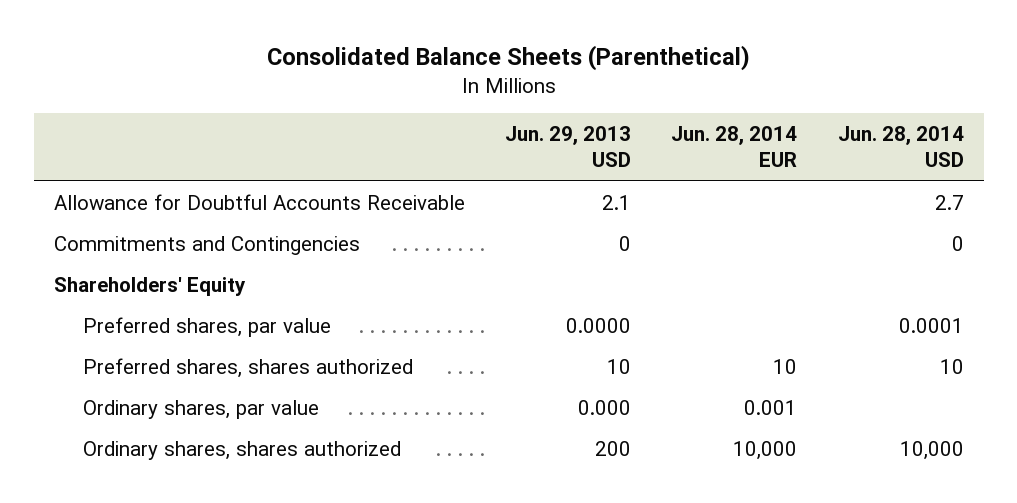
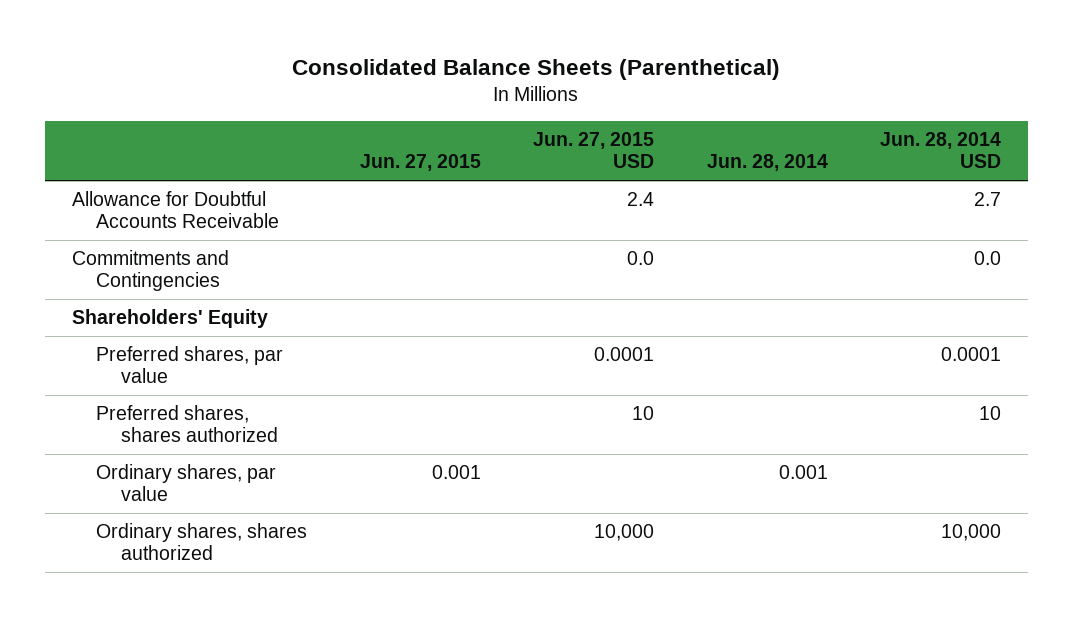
- | Jun. 29, 2013 USD | Jun. 28, 2014 EUR | Jun. 28, 2014 USD
+ | Jun. 27, 2015 | Jun. 27, 2015 USD | Jun. 28, 2014 | Jun. 28, 2014 USD
- Commitments and Contingencies | 0 | | 0
+ Commitments and Contingencies | | 0.0 | | 0.0

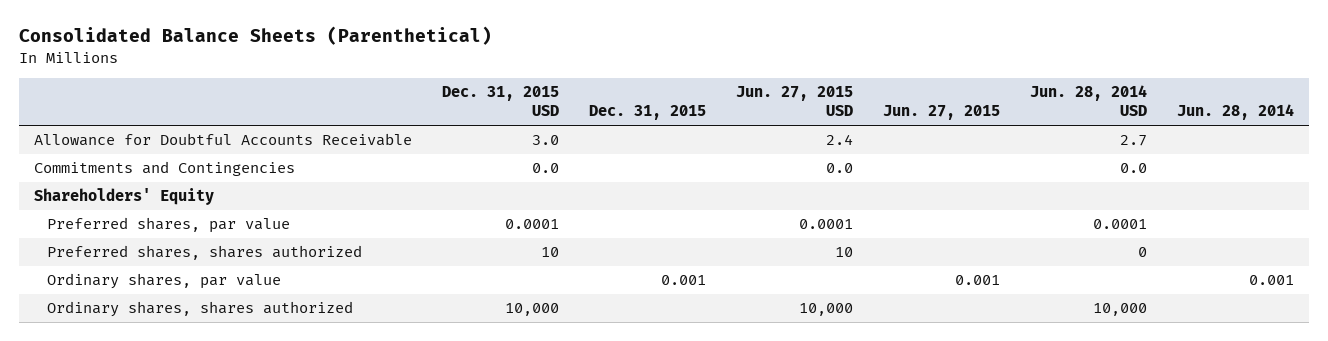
- | Jun. 27, 2015 | Jun. 27, 2015 USD | Jun. 28, 2014 | Jun. 28, 2014 USD
+ | Dec. 31, 2015 USD | Dec. 31, 2015 | Jun. 27, 2015 USD | Jun. 27, 2015 | Jun. 28, 2014 USD | Jun. 28, 2014
- Preferred shares, shares authorized | | 10 | | 10
+ Preferred shares, shares authorized | 10 | | 10 | | 0 |

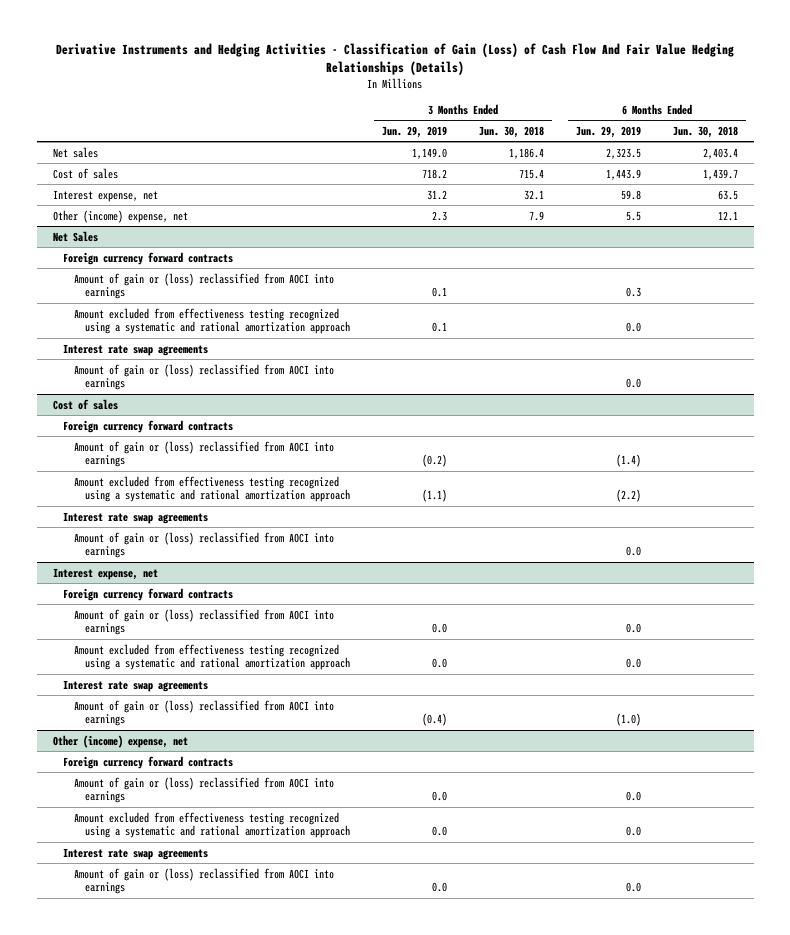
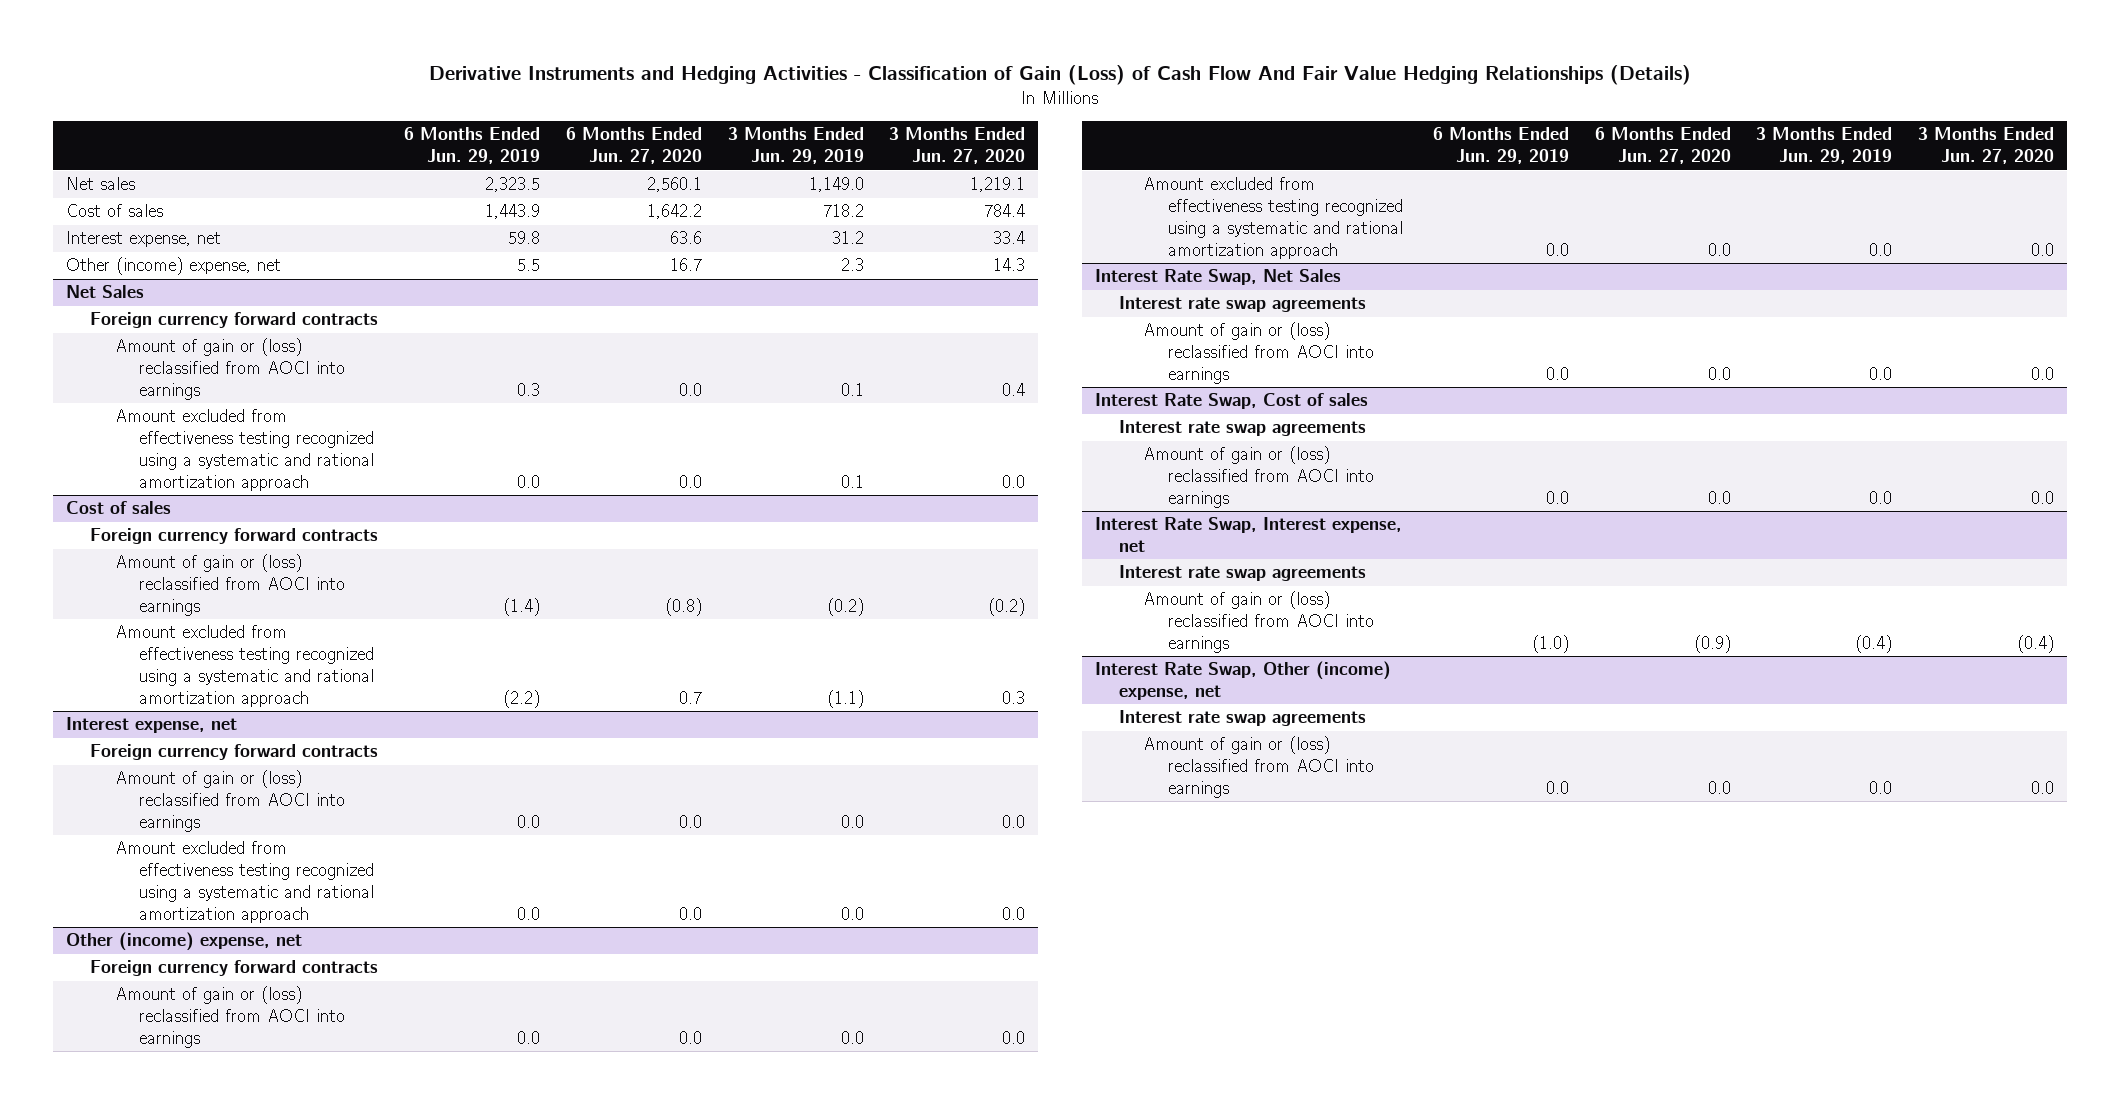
- | 3 Months Ended Jun. 29, 2019 | 3 Months Ended Jun. 30, 2018 | 6 Months Ended Jun. 29, 2019 | 6 Months Ended Jun. 30, 2018
+ | 6 Months Ended Jun. 29, 2019 | 6 Months Ended Jun. 27, 2020 | 3 Months Ended Jun. 29, 2019 | 3 Months Ended Jun. 27, 2020
@ Net Sales
- Interest rate swap agreements
- Amount of gain or (loss) reclassified from AOCI into earnings | | | 0.0 |
@ Cost of sales
- Interest rate swap agreements
- Amount of gain or (loss) reclassified from AOCI into earnings | | | 0.0 |
@ Interest expense, net
- Interest rate swap agreements
- Amount of gain or (loss) reclassified from AOCI into earnings | (0.4) | | (1.0) |
+ Interest Rate Swap, Net Sales
+ Interest Rate Swap, Cost of sales
+ Interest rate swap agreements
+ Amount of gain or (loss) reclassified from AOCI into earnings | 0.0 | 0.0 | 0.0 | 0.0
+ Interest Rate Swap, Interest expense, net
+ Interest rate swap agreements
+ Amount of gain or (loss) reclassified from AOCI into earnings | (1.0) | (0.9) | (0.4) | (0.4)
+ Interest Rate Swap, Other (income) expense, net
+ Interest rate swap agreements
+ Amount of gain or (loss) reclassified from AOCI into earnings | 0.0 | 0.0 | 0.0 | 0.0

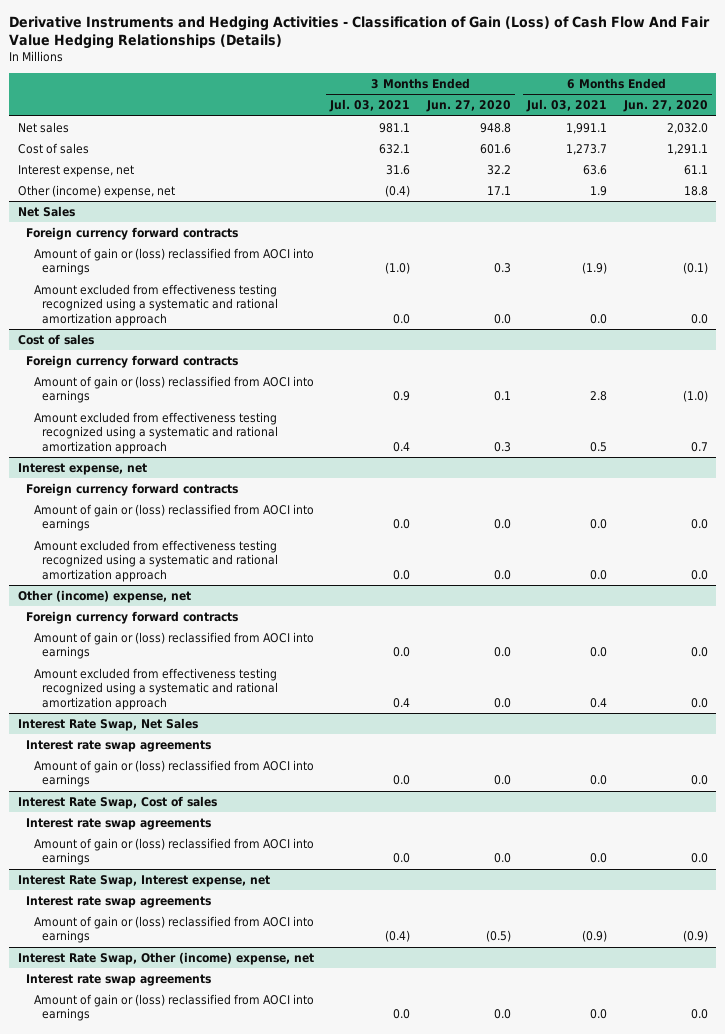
- | 6 Months Ended Jun. 29, 2019 | 6 Months Ended Jun. 27, 2020 | 3 Months Ended Jun. 29, 2019 | 3 Months Ended Jun. 27, 2020
+ | 3 Months Ended Jul. 03, 2021 | 3 Months Ended Jun. 27, 2020 | 6 Months Ended Jul. 03, 2021 | 6 Months Ended Jun. 27, 2020
- Net sales | 2,323.5 | 2,560.1 | 1,149.0 | 1,219.1
- Cost of sales | 1,443.9 | 1,642.2 | 718.2 | 784.4
- Interest expense, net | 59.8 | 63.6 | 31.2 | 33.4
- Other (income) expense, net | 5.5 | 16.7 | 2.3 | 14.3
+ Net sales | 981.1 | 948.8 | 1,991.1 | 2,032.0
+ Cost of sales | 632.1 | 601.6 | 1,273.7 | 1,291.1
+ Interest expense, net | 31.6 | 32.2 | 63.6 | 61.1
+ Other (income) expense, net | (0.4) | 17.1 | 1.9 | 18.8
@ Net Sales
- Amount of gain or (loss) reclassified from AOCI into earnings | 0.3 | 0.0 | 0.1 | 0.4
+ Amount of gain or (loss) reclassified from AOCI into earnings | (1.0) | 0.3 | (1.9) | (0.1)
@ Cost of sales
- Amount of gain or (loss) reclassified from AOCI into earnings | (1.4) | (0.8) | (0.2) | (0.2)
+ Amount of gain or (loss) reclassified from AOCI into earnings | 0.9 | 0.1 | 2.8 | (1.0)
@ Interest Rate Swap, Interest expense, net
- Amount of gain or (loss) reclassified from AOCI into earnings | (1.0) | (0.9) | (0.4) | (0.4)
+ Amount of gain or (loss) reclassified from AOCI into earnings | (0.4) | (0.5) | (0.9) | (0.9)

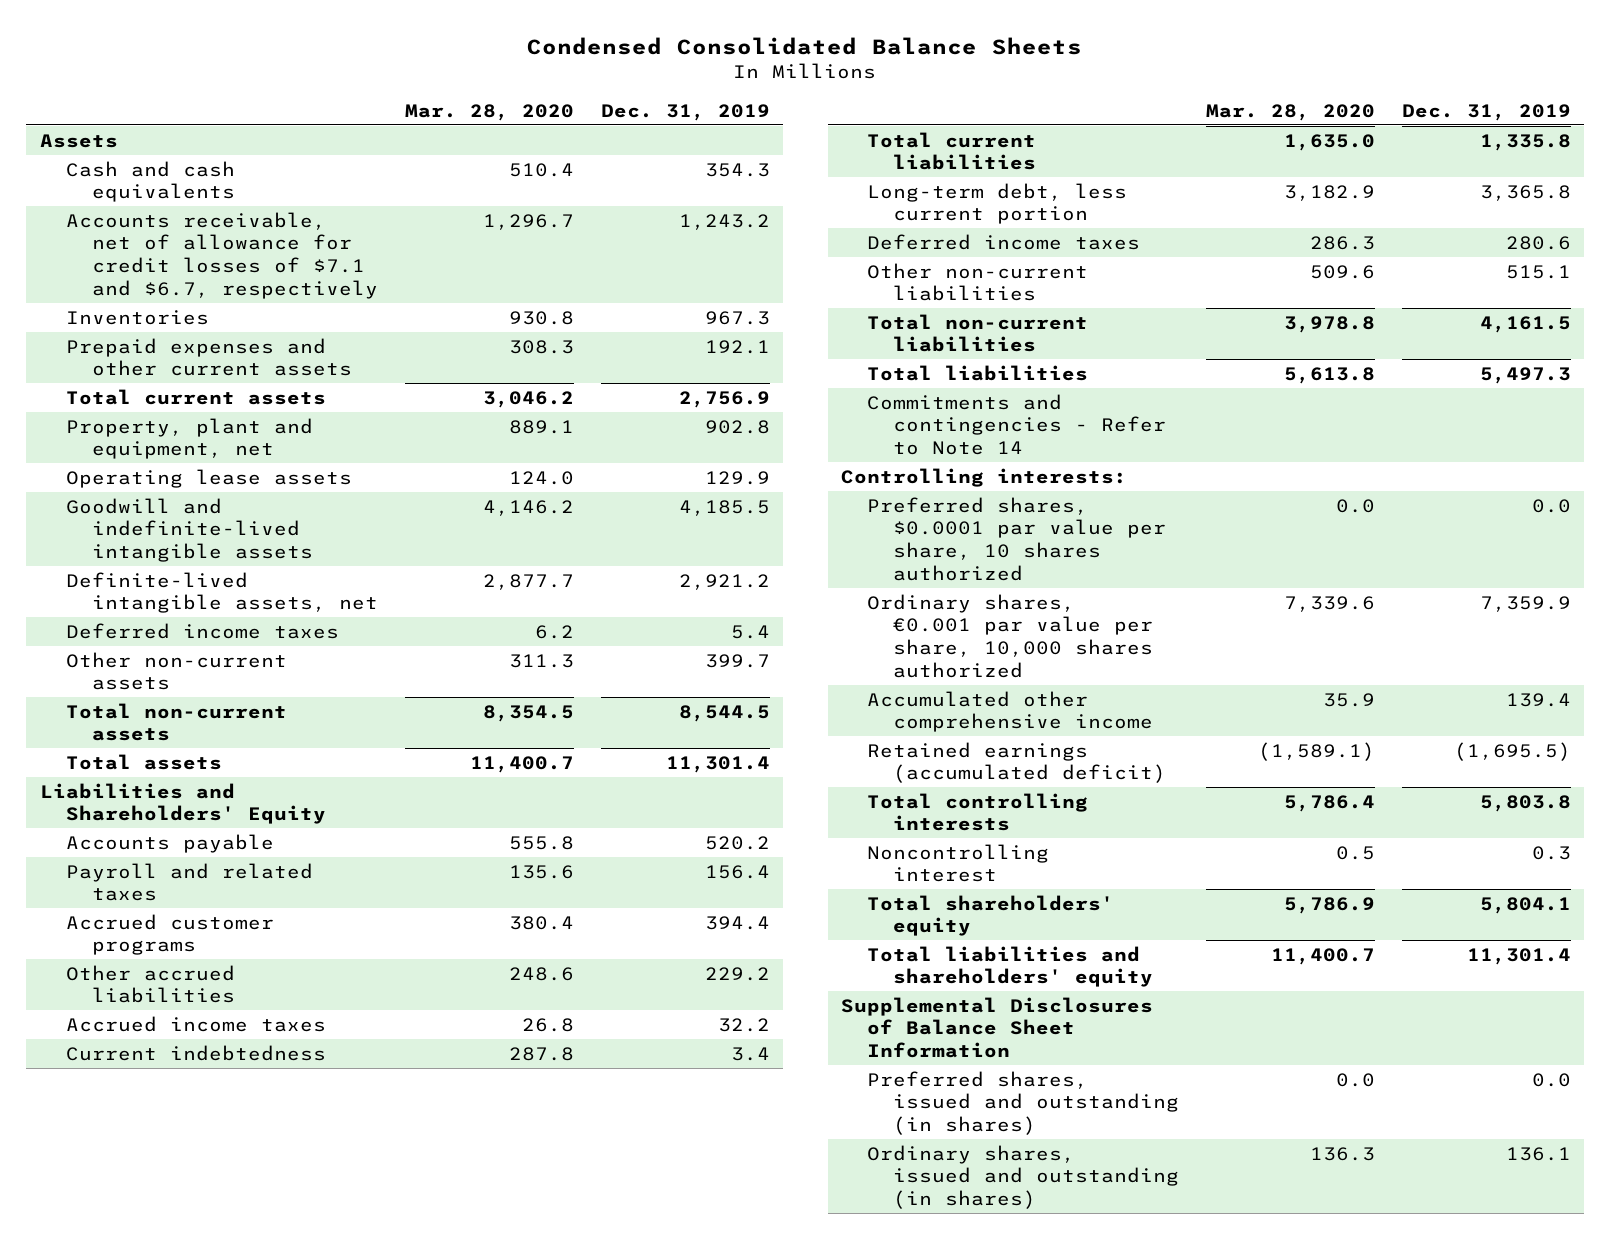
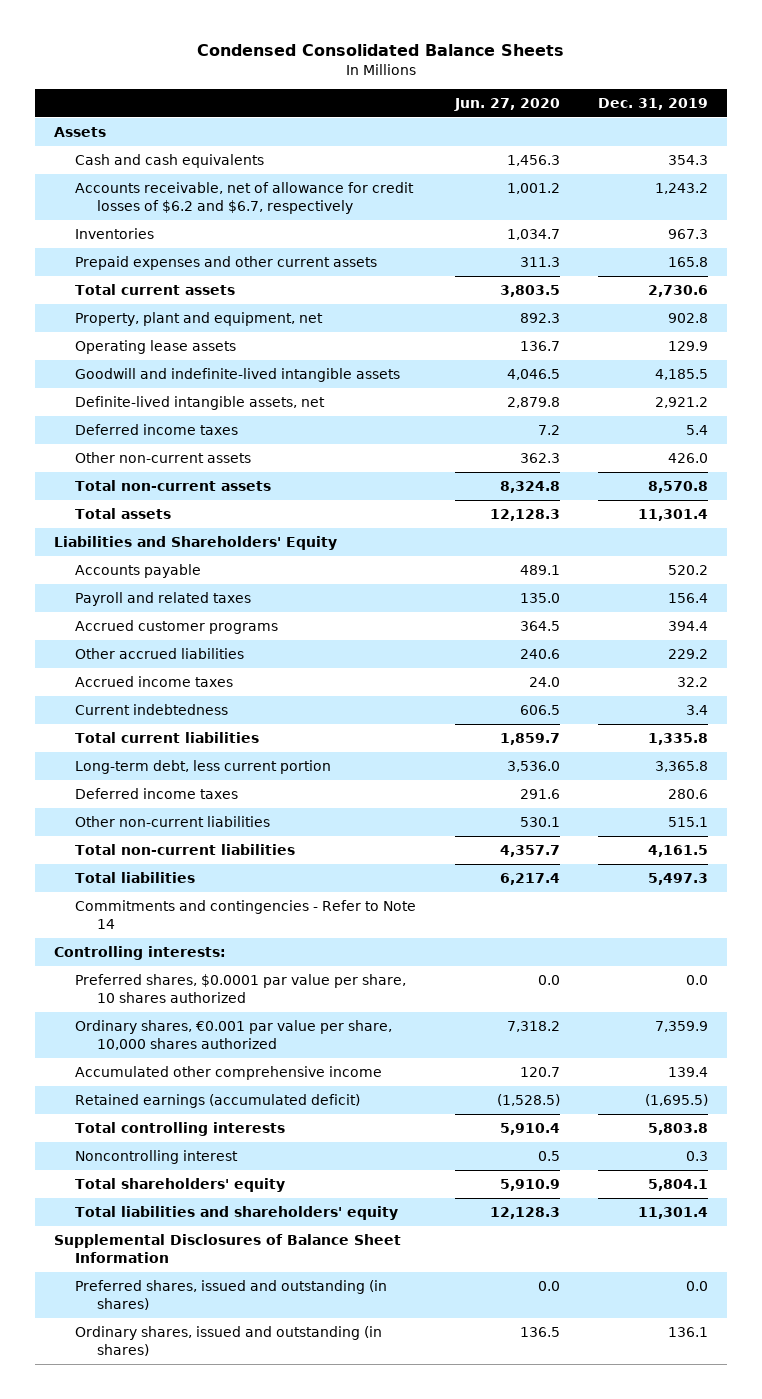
- | Mar. 28, 2020 | Dec. 31, 2019
+ | Jun. 27, 2020 | Dec. 31, 2019
- Accounts receivable, net of allowance for credit losses of $7.1 and $6.7, respectively | 1,296.7 | 1,243.2
+ Accounts receivable, net of allowance for credit losses of $6.2 and $6.7, respectively | 1,001.2 | 1,243.2
- Prepaid expenses and other current assets | 308.3 | 192.1
- Total current assets | 3,046.2 | 2,756.9
+ Prepaid expenses and other current assets | 311.3 | 165.8
+ Total current assets | 3,803.5 | 2,730.6
- Other non-current assets | 311.3 | 399.7
- Total non-current assets | 8,354.5 | 8,544.5
+ Other non-current assets | 362.3 | 426.0
+ Total non-current assets | 8,324.8 | 8,570.8

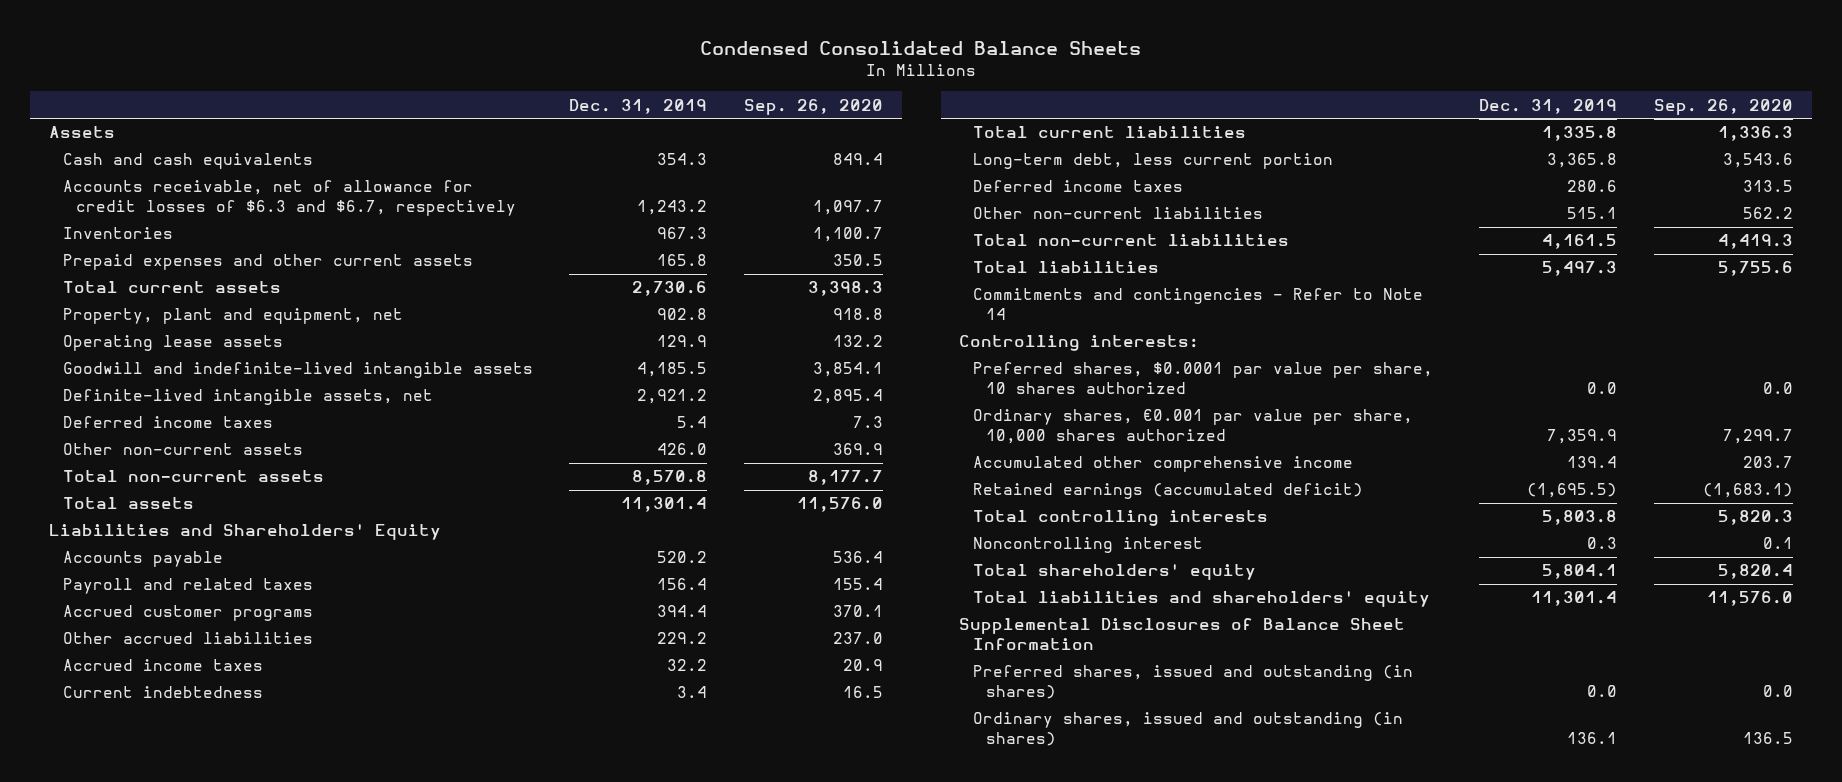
- | Jun. 27, 2020 | Dec. 31, 2019
+ | Dec. 31, 2019 | Sep. 26, 2020
- Accounts receivable, net of allowance for credit losses of $6.2 and $6.7, respectively | 1,001.2 | 1,243.2
+ Accounts receivable, net of allowance for credit losses of $6.3 and $6.7, respectively | 1,243.2 | 1,097.7

